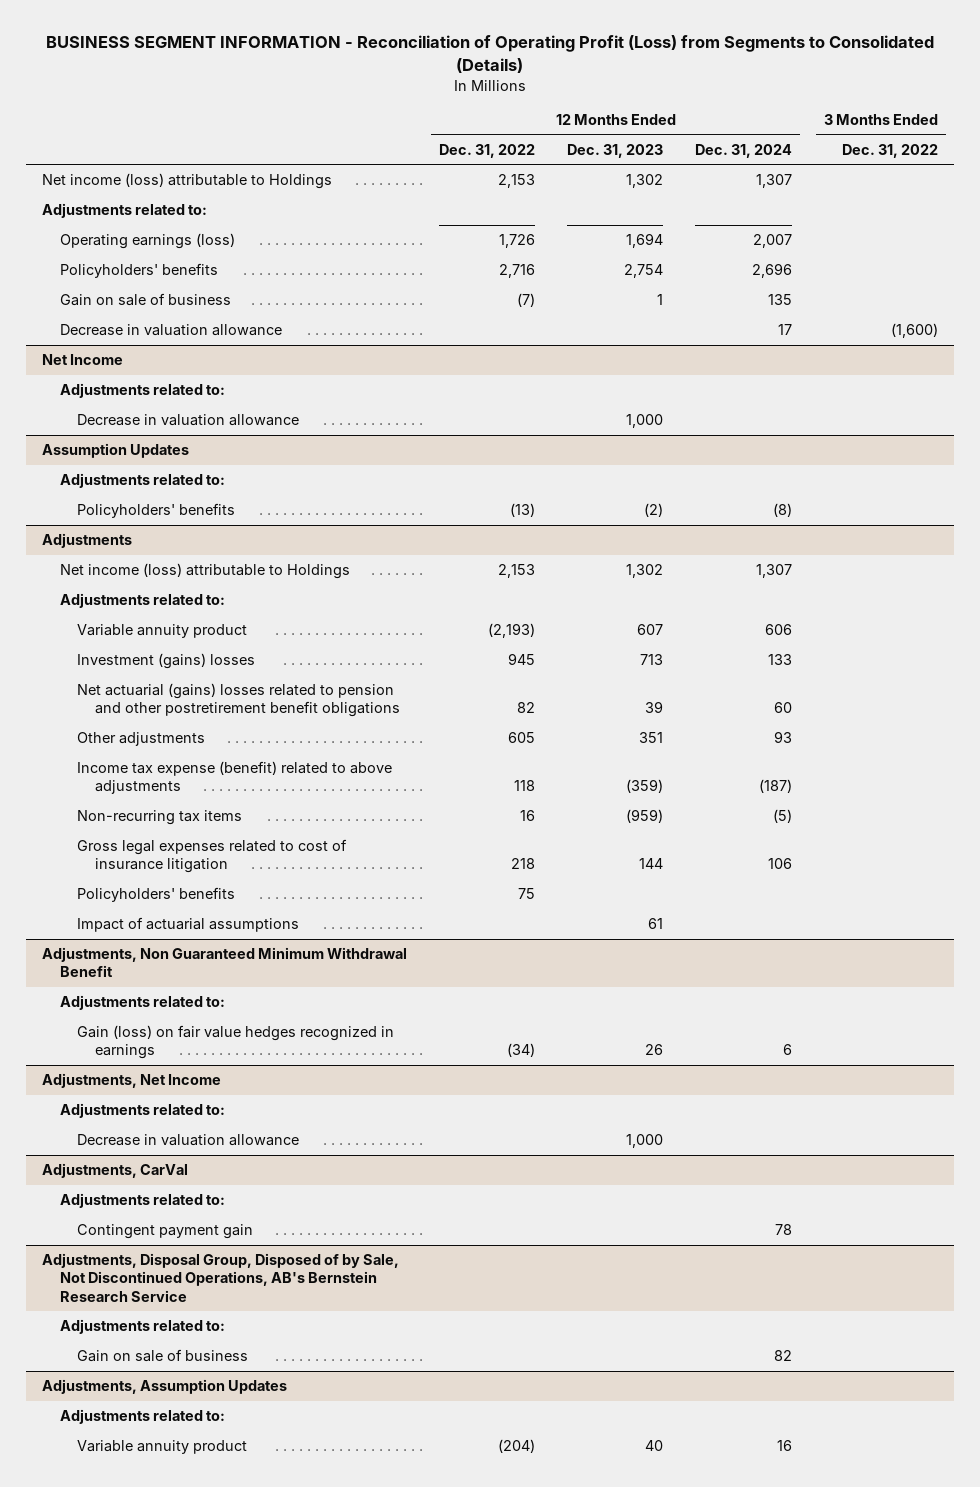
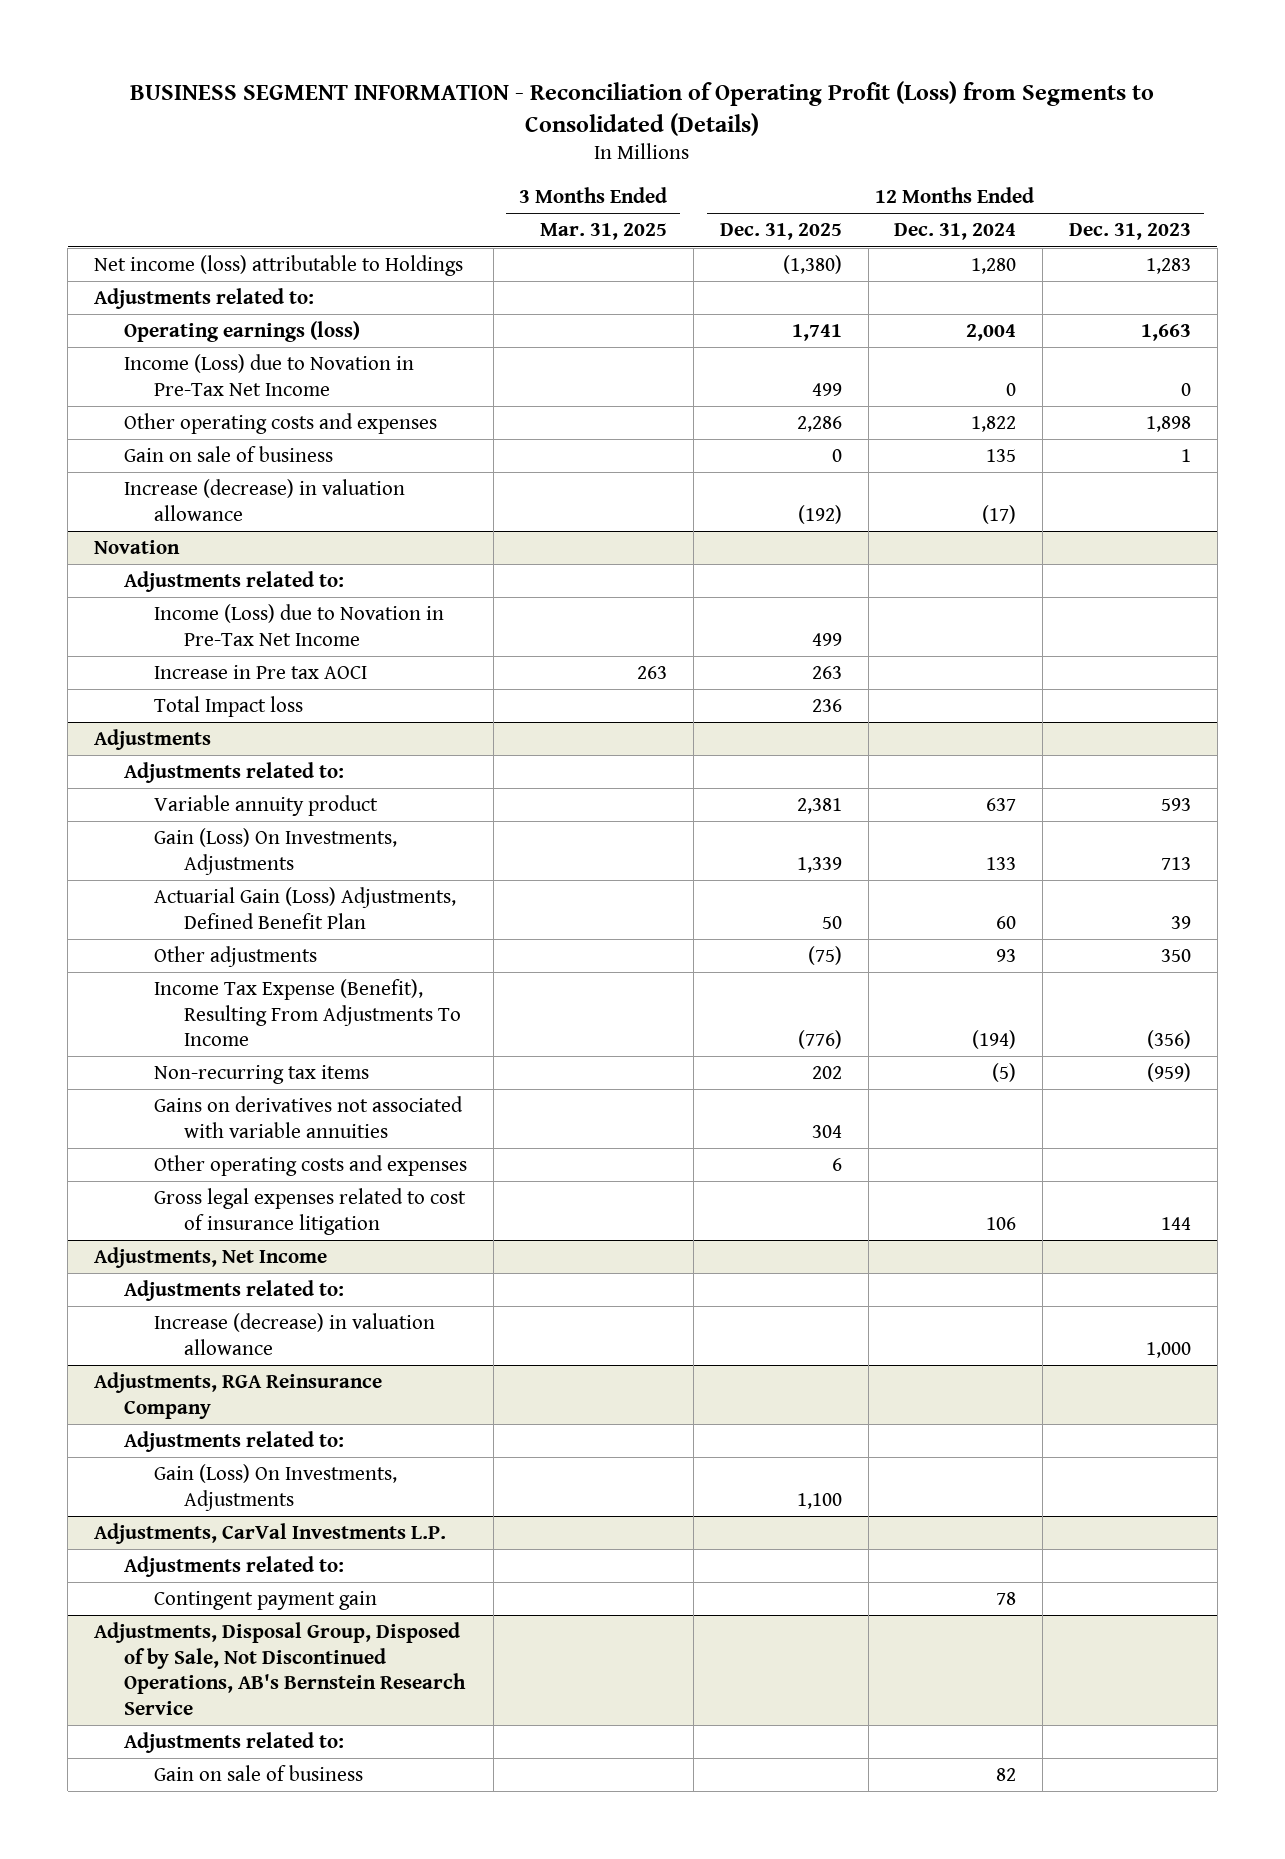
- | 12 Months Ended Dec. 31, 2022 | 12 Months Ended Dec. 31, 2023 | 12 Months Ended Dec. 31, 2024 | 3 Months Ended Dec. 31, 2022
+ | 3 Months Ended Mar. 31, 2025 | 12 Months Ended Dec. 31, 2025 | 12 Months Ended Dec. 31, 2024 | 12 Months Ended Dec. 31, 2023
- Net income (loss) attributable to Holdings | 2,153 | 1,302 | 1,307 |
+ Net income (loss) attributable to Holdings | | (1,380) | 1,280 | 1,283
- Operating earnings (loss) | 1,726 | 1,694 | 2,007 |
- Policyholders' benefits | 2,716 | 2,754 | 2,696 |
+ Operating earnings (loss) | | 1,741 | 2,004 | 1,663
+ Income (Loss) due to Novation in Pre-Tax Net Income | | 499 | 0 | 0
+ Other operating costs and expenses | | 2,286 | 1,822 | 1,898
- Decrease in valuation allowance | | | 17 | (1,600)
- Net Income
- Adjustments related to:
- Decrease in valuation allowance | | 1,000 | |
- Assumption Updates
+ Increase (decrease) in valuation allowance | | (192) | (17) |
+ Novation
- Policyholders' benefits | (13) | (2) | (8) |
+ Income (Loss) due to Novation in Pre-Tax Net Income | | 499 | |
+ Increase in Pre tax AOCI | 263 | 263 | |
+ Total Impact loss | | 236 | |
@ Adjustments
- Net income (loss) attributable to Holdings | 2,153 | 1,302 | 1,307 |
- Variable annuity product | (2,193) | 607 | 606 |
- Investment (gains) losses | 945 | 713 | 133 |
- Net actuarial (gains) losses related to pension and other postretirement benefit obligations | 82 | 39 | 60 |
- Other adjustments | 605 | 351 | 93 |
- Income tax expense (benefit) related to above adjustments | 118 | (359) | (187) |
+ Variable annuity product | | 2,381 | 637 | 593
+ Gain (Loss) On Investments, Adjustments | | 1,339 | 133 | 713
+ Actuarial Gain (Loss) Adjustments, Defined Benefit Plan | | 50 | 60 | 39
+ Other adjustments | | (75) | 93 | 350
+ Income Tax Expense (Benefit), Resulting From Adjustments To Income | | (776) | (194) | (356)
+ Gains on derivatives not associated with variable annuities | | 304 | |
+ Other operating costs and expenses | | 6 | |
- Policyholders' benefits | 75 | | |
- Impact of actuarial assumptions | | 61 | |
- Adjustments, Non Guaranteed Minimum Withdrawal Benefit
- Adjustments related to:
- Gain (loss) on fair value hedges recognized in earnings | (34) | 26 | 6 |
@ Adjustments, Net Income
- Decrease in valuation allowance | | 1,000 | |
- Adjustments, CarVal
@ Adjustments, Net Income
+ Increase (decrease) in valuation allowance | | | | 1,000
+ Adjustments, RGA Reinsurance Company
+ Gain (Loss) On Investments, Adjustments | | 1,100 | |
+ Adjustments, CarVal Investments L.P.
+ Adjustments related to:
- Adjustments, Assumption Updates
- Adjustments related to:
- Variable annuity product | (204) | 40 | 16 |

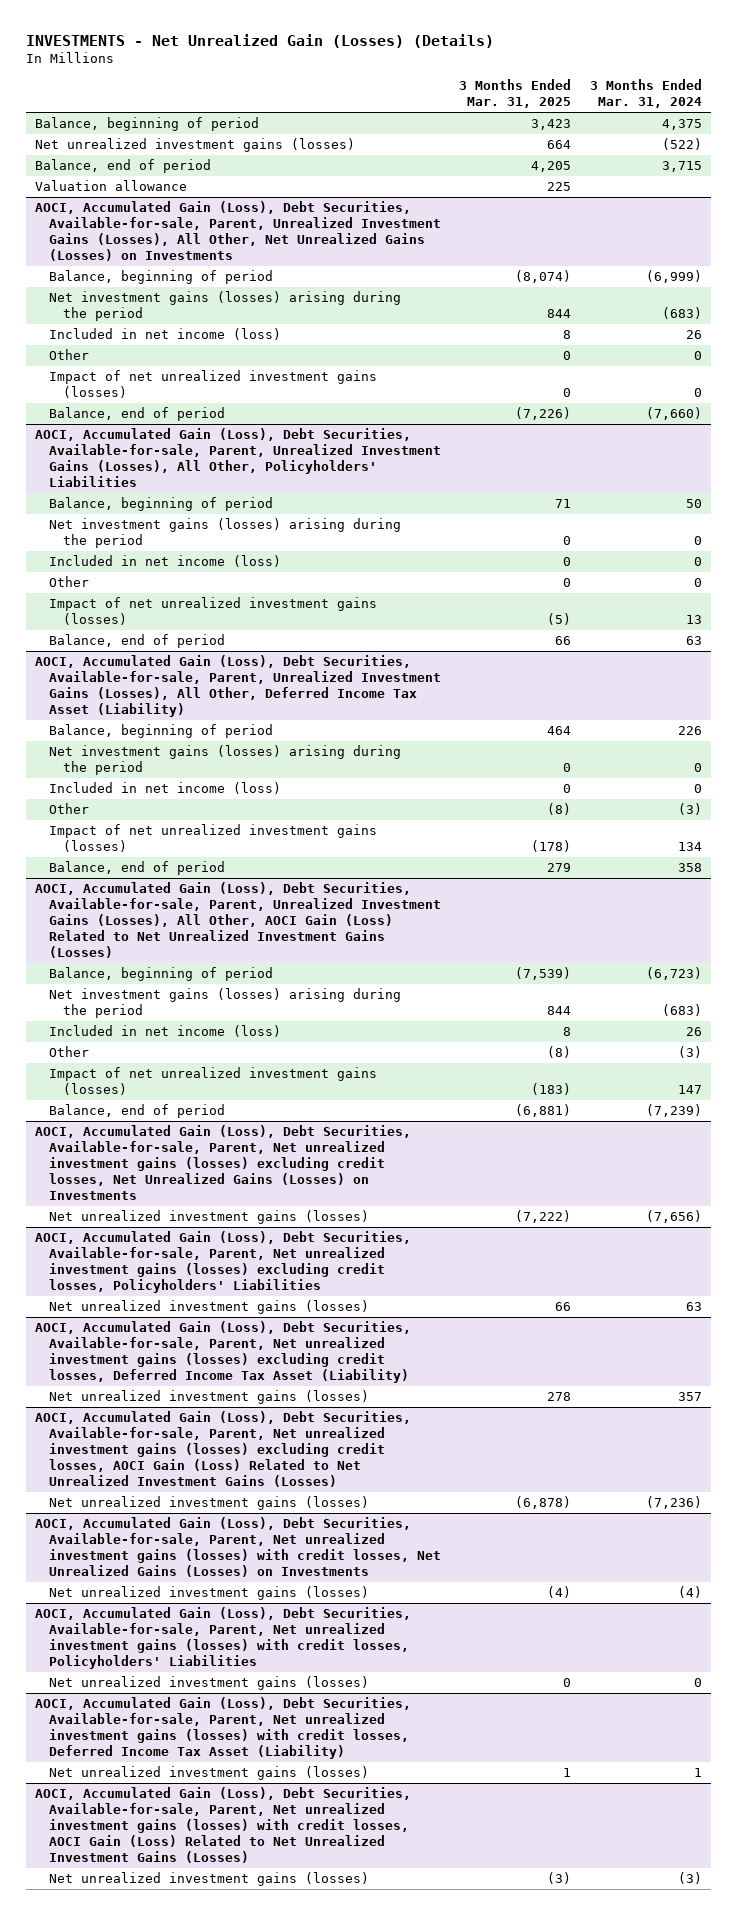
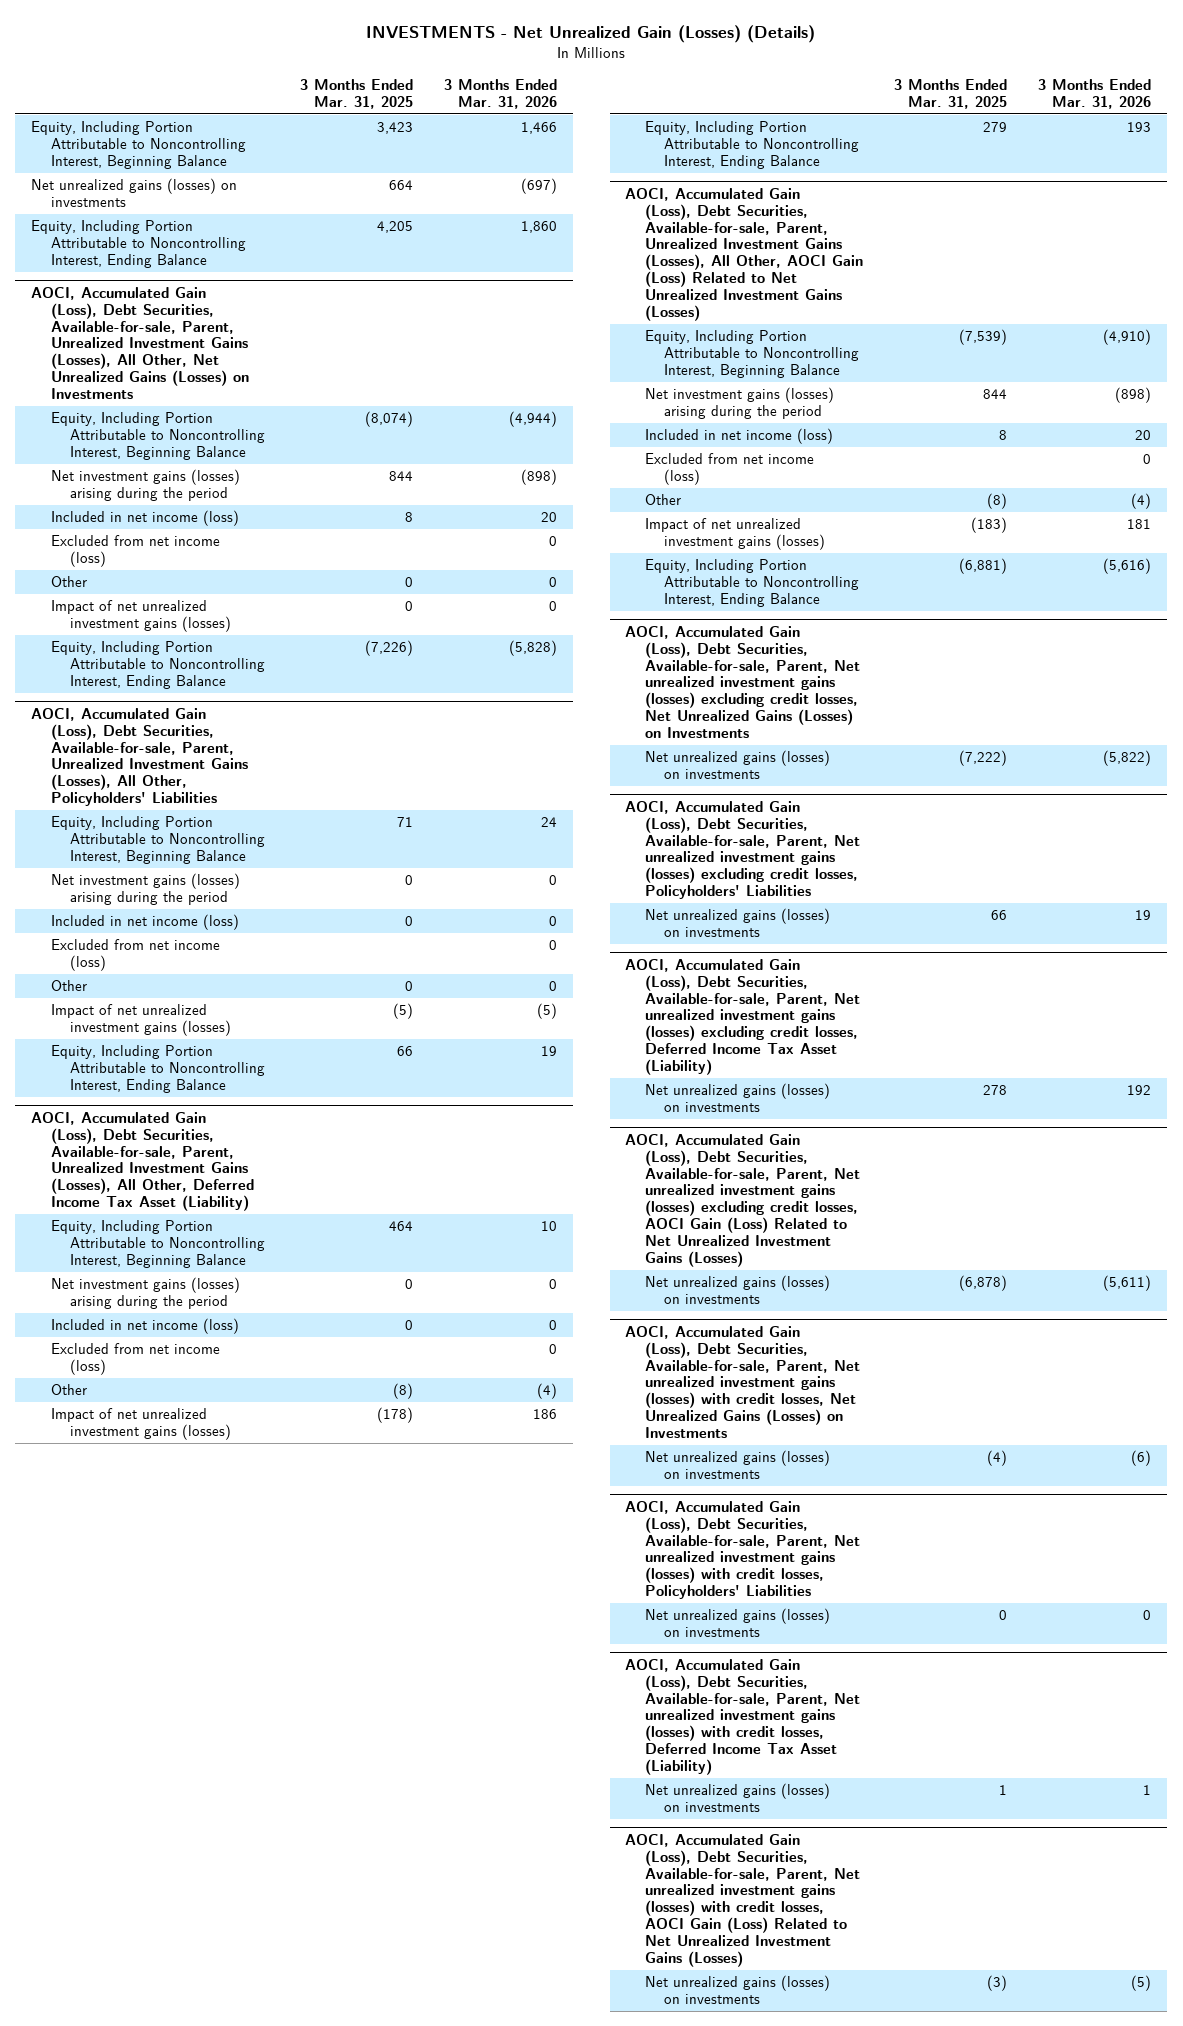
- | 3 Months Ended Mar. 31, 2025 | 3 Months Ended Mar. 31, 2024
+ | 3 Months Ended Mar. 31, 2025 | 3 Months Ended Mar. 31, 2026
- Balance, beginning of period | 3,423 | 4,375
- Net unrealized investment gains (losses) | 664 | (522)
- Balance, end of period | 4,205 | 3,715
- Valuation allowance | 225 |
+ Equity, Including Portion Attributable to Noncontrolling Interest, Beginning Balance | 3,423 | 1,466
+ Net unrealized gains (losses) on investments | 664 | (697)
+ Equity, Including Portion Attributable to Noncontrolling Interest, Ending Balance | 4,205 | 1,860
@ AOCI, Accumulated Gain (Loss), Debt Securities, Available-for-sale, Parent, Unrealized Investment Gains (Losses), All Other, Net Unrealized Gains (Losses) on Investments
- Balance, beginning of period | (8,074) | (6,999)
+ Equity, Including Portion Attributable to Noncontrolling Interest, Beginning Balance | (8,074) | (4,944)
+ Excluded from net income (loss) | | 0
- Balance, end of period | (7,226) | (7,660)
+ Equity, Including Portion Attributable to Noncontrolling Interest, Ending Balance | (7,226) | (5,828)
@ AOCI, Accumulated Gain (Loss), Debt Securities, Available-for-sale, Parent, Unrealized Investment Gains (Losses), All Other, Policyholders' Liabilities
- Balance, beginning of period | 71 | 50
+ Equity, Including Portion Attributable to Noncontrolling Interest, Beginning Balance | 71 | 24
+ Excluded from net income (loss) | | 0
- Balance, end of period | 66 | 63
+ Equity, Including Portion Attributable to Noncontrolling Interest, Ending Balance | 66 | 19
@ AOCI, Accumulated Gain (Loss), Debt Securities, Available-for-sale, Parent, Unrealized Investment Gains (Losses), All Other, Deferred Income Tax Asset (Liability)
- Balance, beginning of period | 464 | 226
+ Equity, Including Portion Attributable to Noncontrolling Interest, Beginning Balance | 464 | 10
+ Excluded from net income (loss) | | 0
- Balance, end of period | 279 | 358
+ Equity, Including Portion Attributable to Noncontrolling Interest, Ending Balance | 279 | 193
@ AOCI, Accumulated Gain (Loss), Debt Securities, Available-for-sale, Parent, Unrealized Investment Gains (Losses), All Other, AOCI Gain (Loss) Related to Net Unrealized Investment Gains (Losses)
- Balance, beginning of period | (7,539) | (6,723)
+ Equity, Including Portion Attributable to Noncontrolling Interest, Beginning Balance | (7,539) | (4,910)
+ Excluded from net income (loss) | | 0
- Balance, end of period | (6,881) | (7,239)
+ Equity, Including Portion Attributable to Noncontrolling Interest, Ending Balance | (6,881) | (5,616)
@ AOCI, Accumulated Gain (Loss), Debt Securities, Available-for-sale, Parent, Net unrealized investment gains (losses) excluding credit losses, Net Unrealized Gains (Losses) on Investments
- Net unrealized investment gains (losses) | (7,222) | (7,656)
+ Net unrealized gains (losses) on investments | (7,222) | (5,822)
@ AOCI, Accumulated Gain (Loss), Debt Securities, Available-for-sale, Parent, Net unrealized investment gains (losses) excluding credit losses, Policyholders' Liabilities
- Net unrealized investment gains (losses) | 66 | 63
+ Net unrealized gains (losses) on investments | 66 | 19
@ AOCI, Accumulated Gain (Loss), Debt Securities, Available-for-sale, Parent, Net unrealized investment gains (losses) excluding credit losses, Deferred Income Tax Asset (Liability)
- Net unrealized investment gains (losses) | 278 | 357
+ Net unrealized gains (losses) on investments | 278 | 192
@ AOCI, Accumulated Gain (Loss), Debt Securities, Available-for-sale, Parent, Net unrealized investment gains (losses) excluding credit losses, AOCI Gain (Loss) Related to Net Unrealized Investment Gains (Losses)
- Net unrealized investment gains (losses) | (6,878) | (7,236)
+ Net unrealized gains (losses) on investments | (6,878) | (5,611)
@ AOCI, Accumulated Gain (Loss), Debt Securities, Available-for-sale, Parent, Net unrealized investment gains (losses) with credit losses, Net Unrealized Gains (Losses) on Investments
- Net unrealized investment gains (losses) | (4) | (4)
+ Net unrealized gains (losses) on investments | (4) | (6)
@ AOCI, Accumulated Gain (Loss), Debt Securities, Available-for-sale, Parent, Net unrealized investment gains (losses) with credit losses, Policyholders' Liabilities
- Net unrealized investment gains (losses) | 0 | 0
+ Net unrealized gains (losses) on investments | 0 | 0
@ AOCI, Accumulated Gain (Loss), Debt Securities, Available-for-sale, Parent, Net unrealized investment gains (losses) with credit losses, Deferred Income Tax Asset (Liability)
- Net unrealized investment gains (losses) | 1 | 1
+ Net unrealized gains (losses) on investments | 1 | 1
@ AOCI, Accumulated Gain (Loss), Debt Securities, Available-for-sale, Parent, Net unrealized investment gains (losses) with credit losses, AOCI Gain (Loss) Related to Net Unrealized Investment Gains (Losses)
- Net unrealized investment gains (losses) | (3) | (3)
+ Net unrealized gains (losses) on investments | (3) | (5)

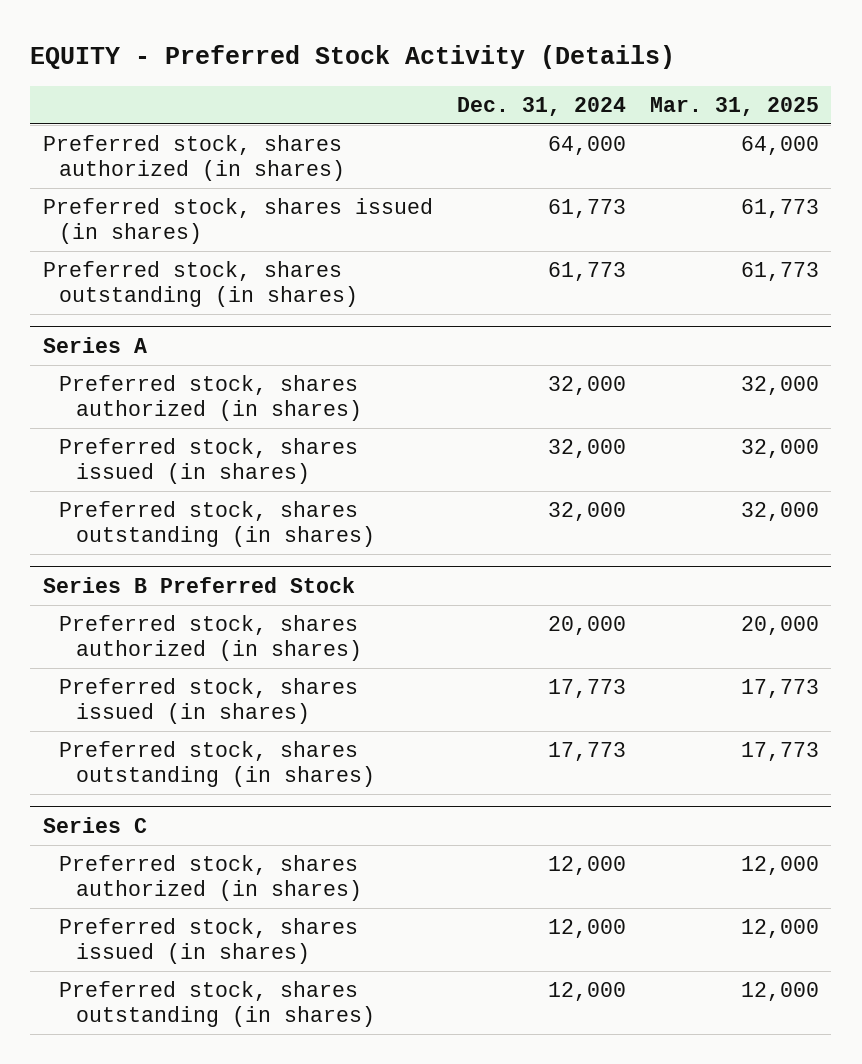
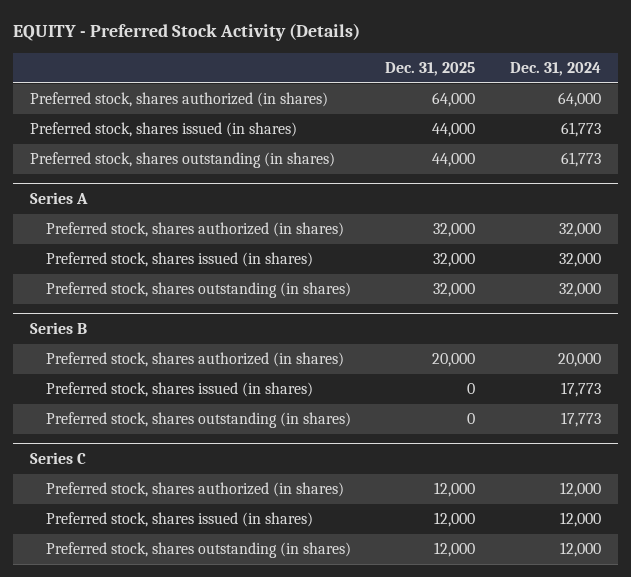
- | Dec. 31, 2024 | Mar. 31, 2025
+ | Dec. 31, 2025 | Dec. 31, 2024
- Series B Preferred Stock
+ Series B

